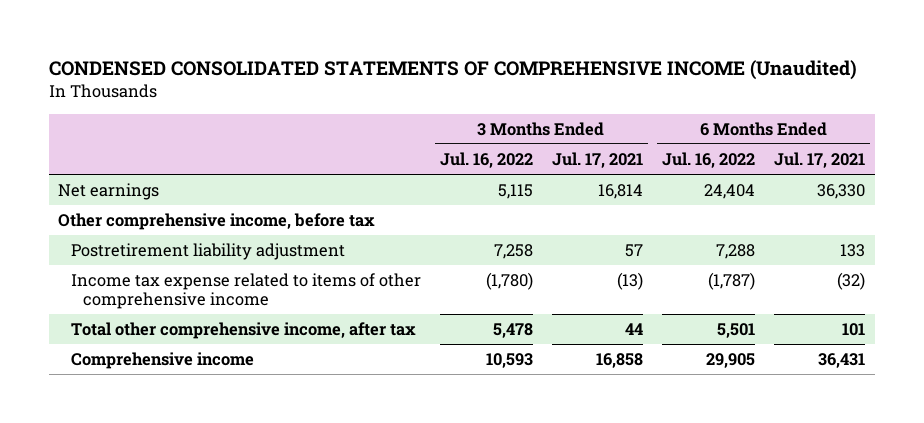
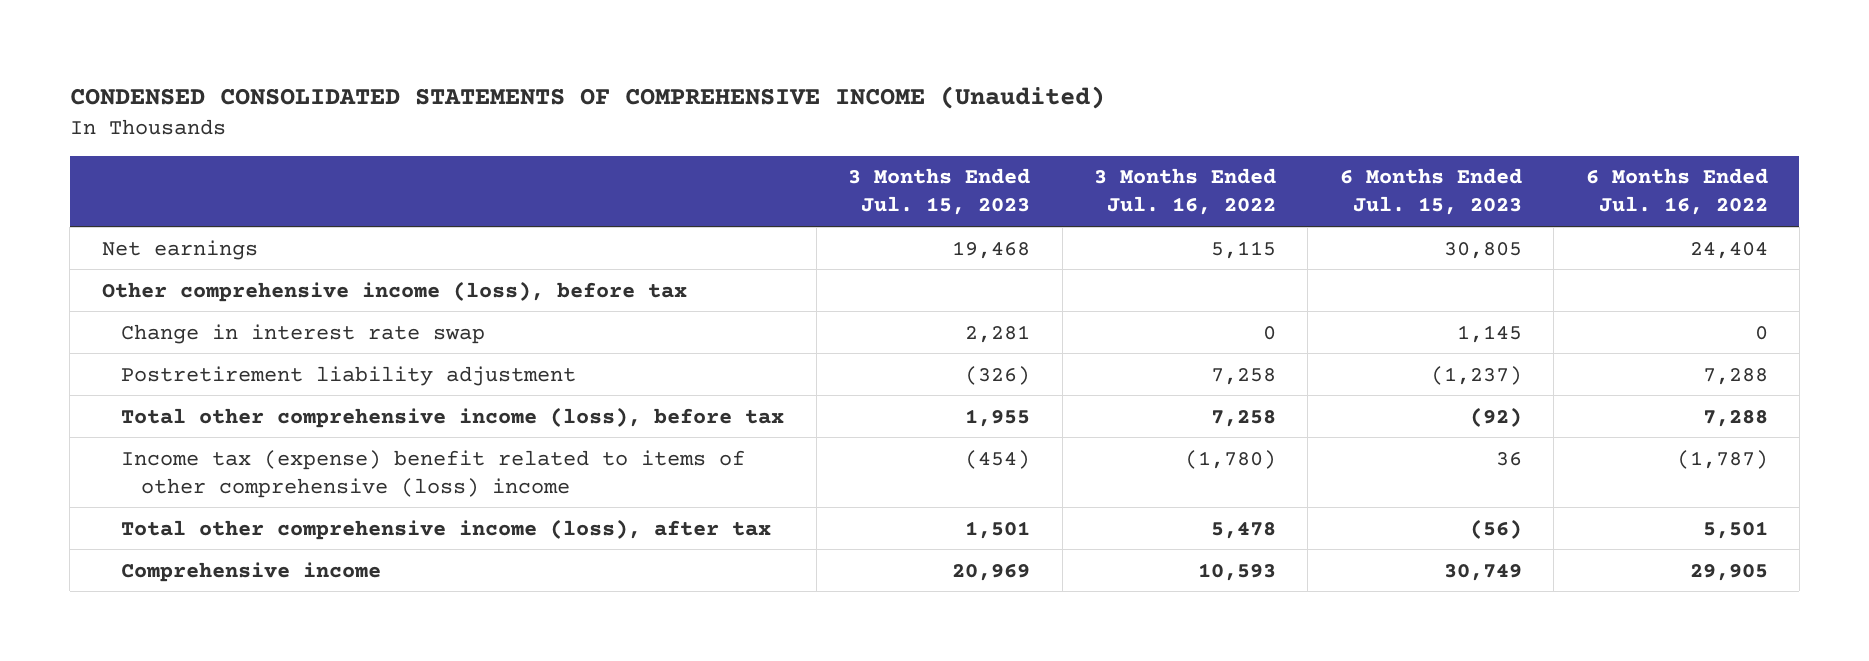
- | 3 Months Ended Jul. 16, 2022 | 3 Months Ended Jul. 17, 2021 | 6 Months Ended Jul. 16, 2022 | 6 Months Ended Jul. 17, 2021
+ | 3 Months Ended Jul. 15, 2023 | 3 Months Ended Jul. 16, 2022 | 6 Months Ended Jul. 15, 2023 | 6 Months Ended Jul. 16, 2022
- Other comprehensive income, before tax
+ Other comprehensive income (loss), before tax
+ Change in interest rate swap | 2,281 | 0 | 1,145 | 0
- Income tax expense related to items of other comprehensive income | (1,780) | (13) | (1,787) | (32)
- Total other comprehensive income, after tax | 5,478 | 44 | 5,501 | 101
+ Total other comprehensive income (loss), before tax | 1,955 | 7,258 | (92) | 7,288
+ Income tax (expense) benefit related to items of other comprehensive (loss) income | (454) | (1,780) | 36 | (1,787)
+ Total other comprehensive income (loss), after tax | 1,501 | 5,478 | (56) | 5,501

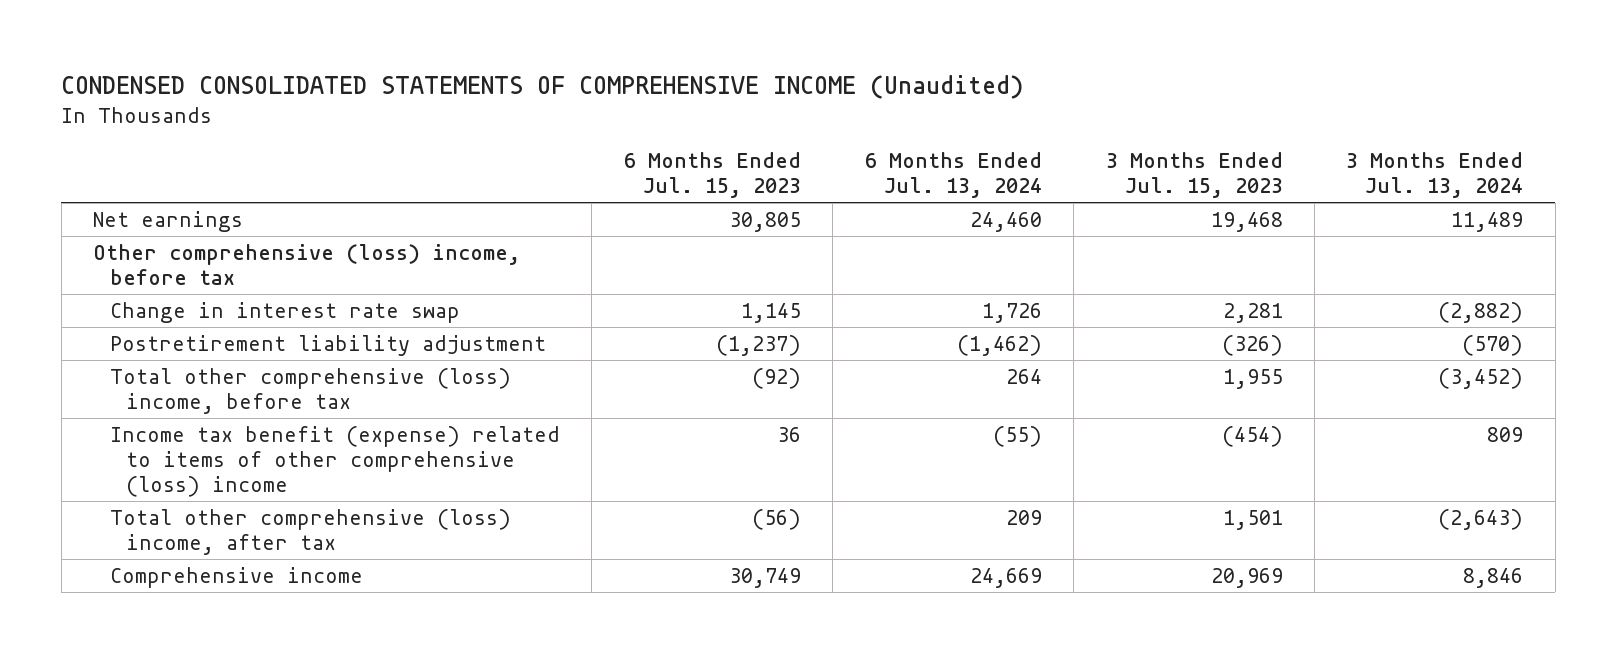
- | 3 Months Ended Jul. 15, 2023 | 3 Months Ended Jul. 16, 2022 | 6 Months Ended Jul. 15, 2023 | 6 Months Ended Jul. 16, 2022
+ | 6 Months Ended Jul. 15, 2023 | 6 Months Ended Jul. 13, 2024 | 3 Months Ended Jul. 15, 2023 | 3 Months Ended Jul. 13, 2024
- Other comprehensive income (loss), before tax
+ Other comprehensive (loss) income, before tax
- Total other comprehensive income (loss), before tax | 1,955 | 7,258 | (92) | 7,288
- Income tax (expense) benefit related to items of other comprehensive (loss) income | (454) | (1,780) | 36 | (1,787)
- Total other comprehensive income (loss), after tax | 1,501 | 5,478 | (56) | 5,501
+ Total other comprehensive (loss) income, before tax | (92) | 264 | 1,955 | (3,452)
+ Income tax benefit (expense) related to items of other comprehensive (loss) income | 36 | (55) | (454) | 809
+ Total other comprehensive (loss) income, after tax | (56) | 209 | 1,501 | (2,643)

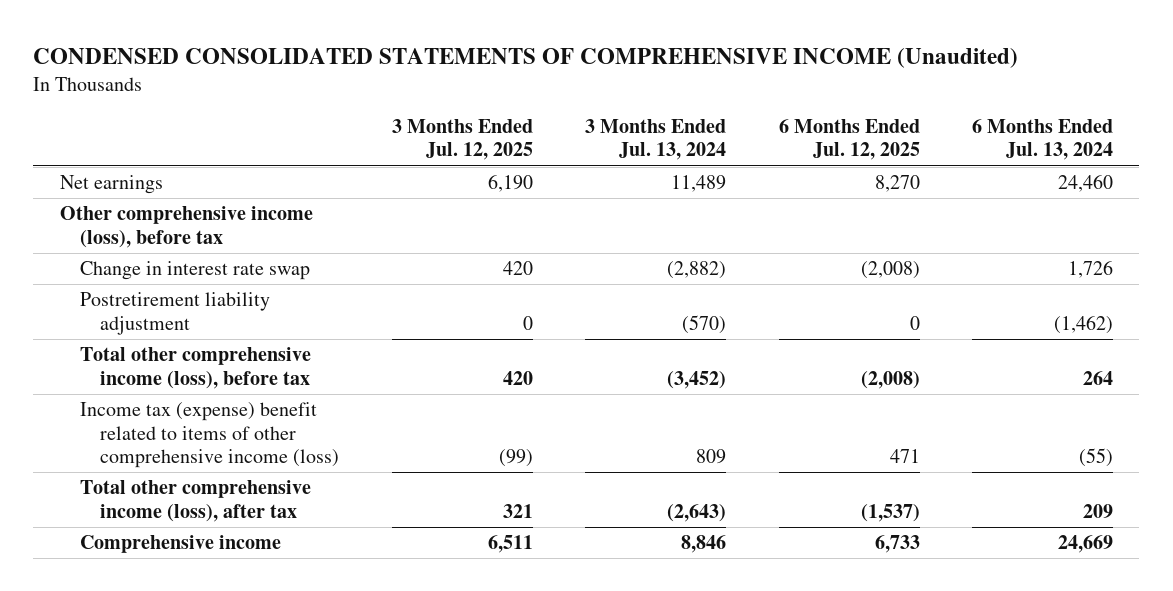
- | 6 Months Ended Jul. 15, 2023 | 6 Months Ended Jul. 13, 2024 | 3 Months Ended Jul. 15, 2023 | 3 Months Ended Jul. 13, 2024
+ | 3 Months Ended Jul. 12, 2025 | 3 Months Ended Jul. 13, 2024 | 6 Months Ended Jul. 12, 2025 | 6 Months Ended Jul. 13, 2024
- Other comprehensive (loss) income, before tax
+ Other comprehensive income (loss), before tax
- Total other comprehensive (loss) income, before tax | (92) | 264 | 1,955 | (3,452)
- Income tax benefit (expense) related to items of other comprehensive (loss) income | 36 | (55) | (454) | 809
- Total other comprehensive (loss) income, after tax | (56) | 209 | 1,501 | (2,643)
+ Total other comprehensive income (loss), before tax | 420 | (3,452) | (2,008) | 264
+ Income tax (expense) benefit related to items of other comprehensive income (loss) | (99) | 809 | 471 | (55)
+ Total other comprehensive income (loss), after tax | 321 | (2,643) | (1,537) | 209

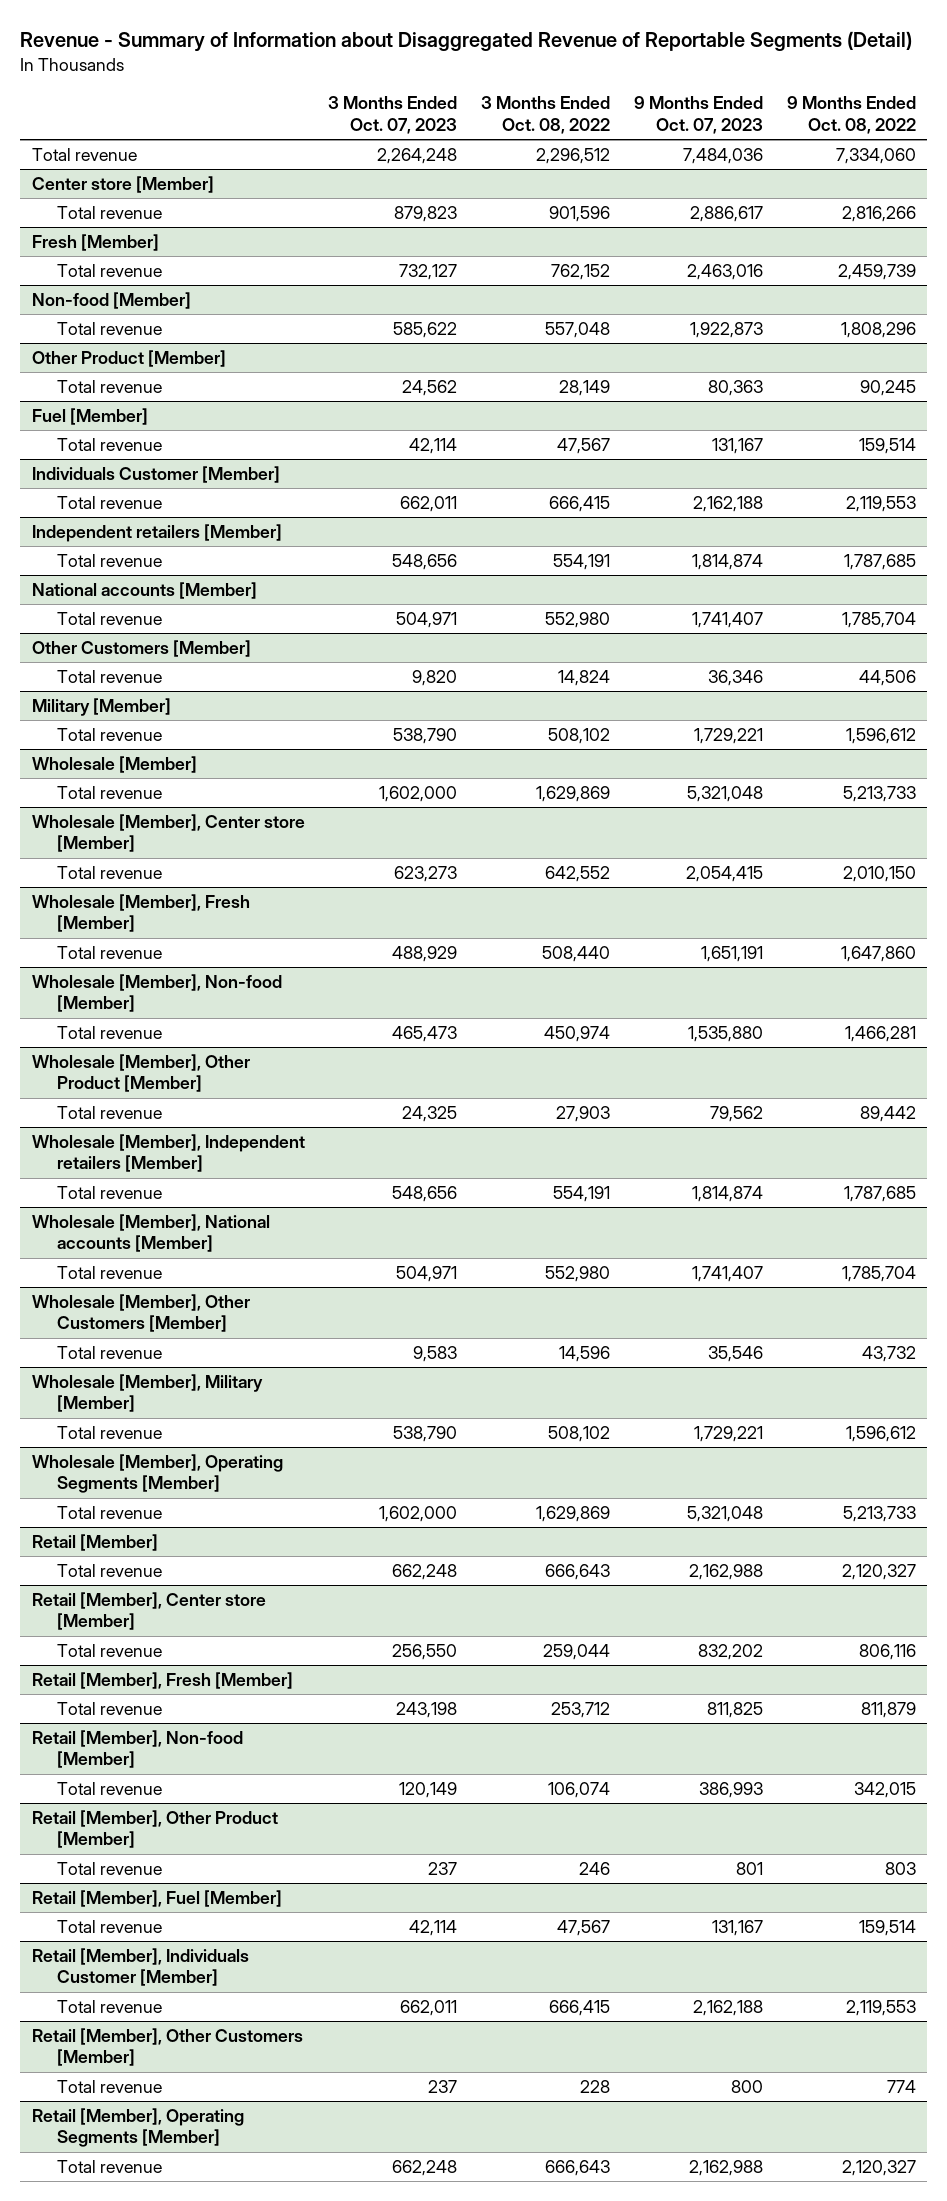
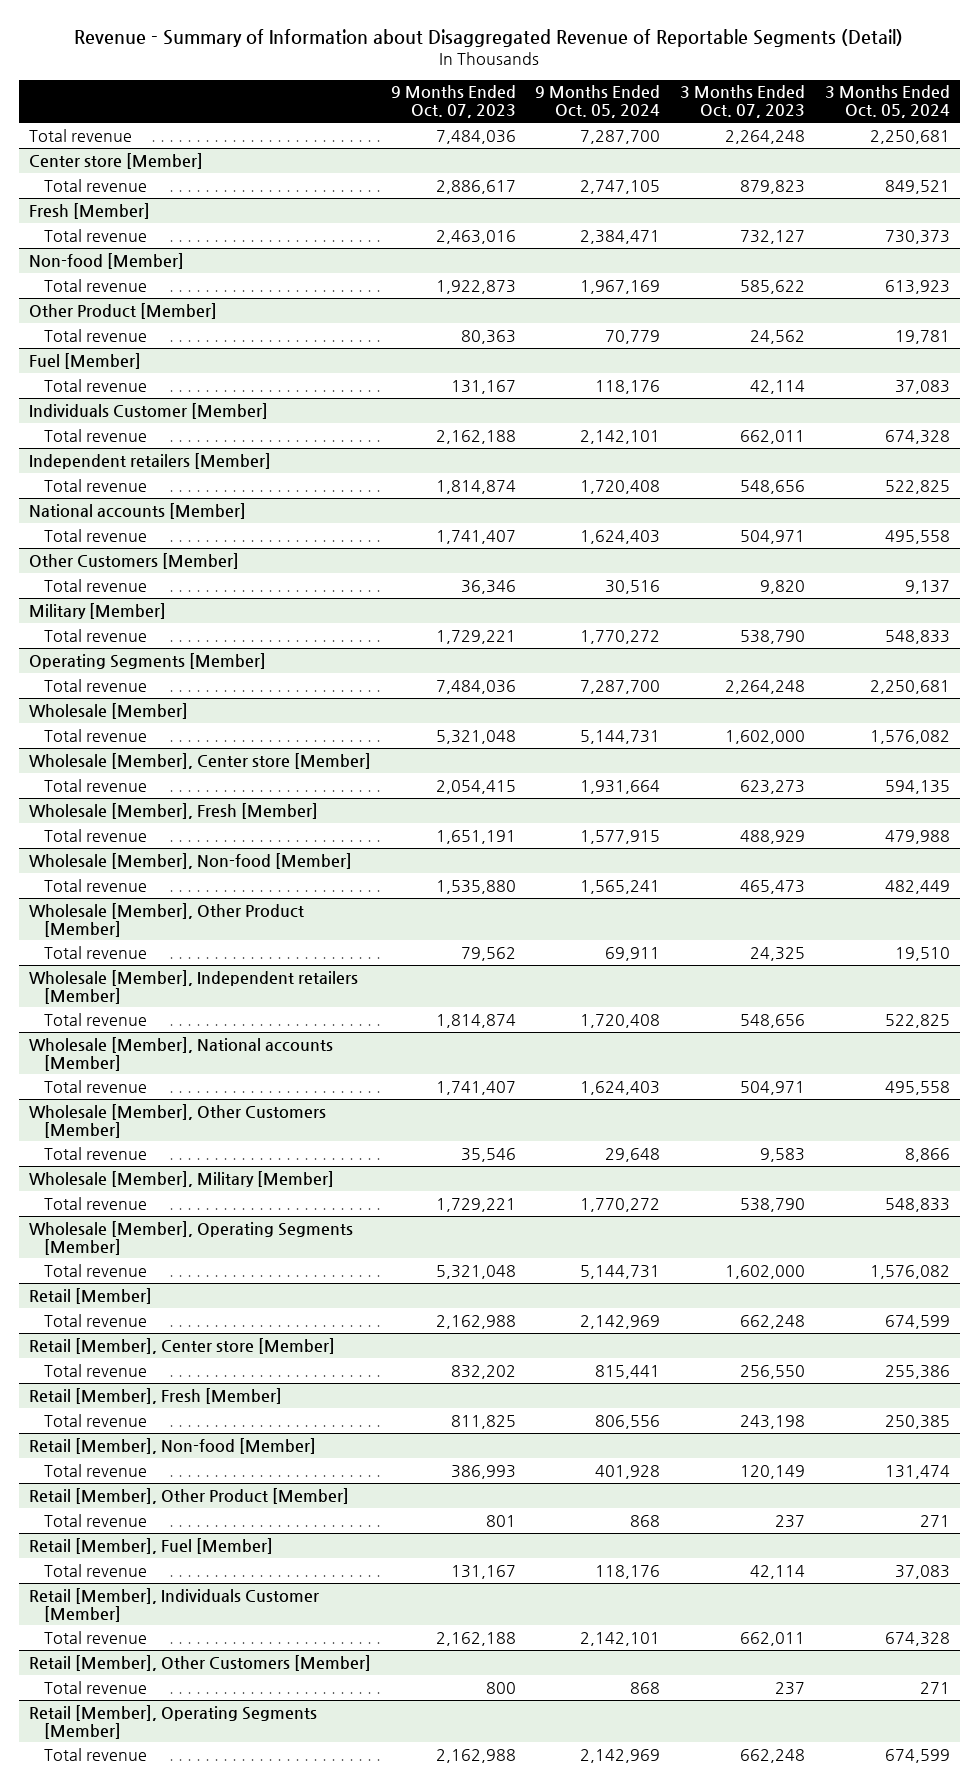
- | 3 Months Ended Oct. 07, 2023 | 3 Months Ended Oct. 08, 2022 | 9 Months Ended Oct. 07, 2023 | 9 Months Ended Oct. 08, 2022
+ | 9 Months Ended Oct. 07, 2023 | 9 Months Ended Oct. 05, 2024 | 3 Months Ended Oct. 07, 2023 | 3 Months Ended Oct. 05, 2024
+ Operating Segments [Member]
+ Total revenue | 7,484,036 | 7,287,700 | 2,264,248 | 2,250,681

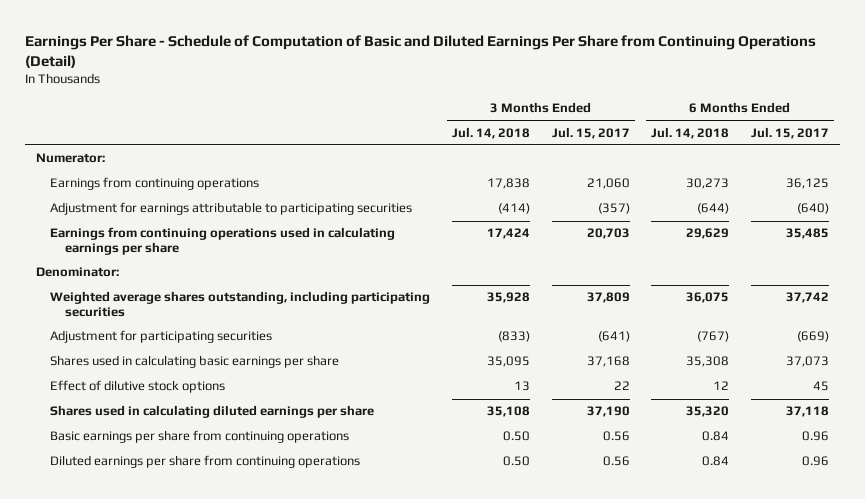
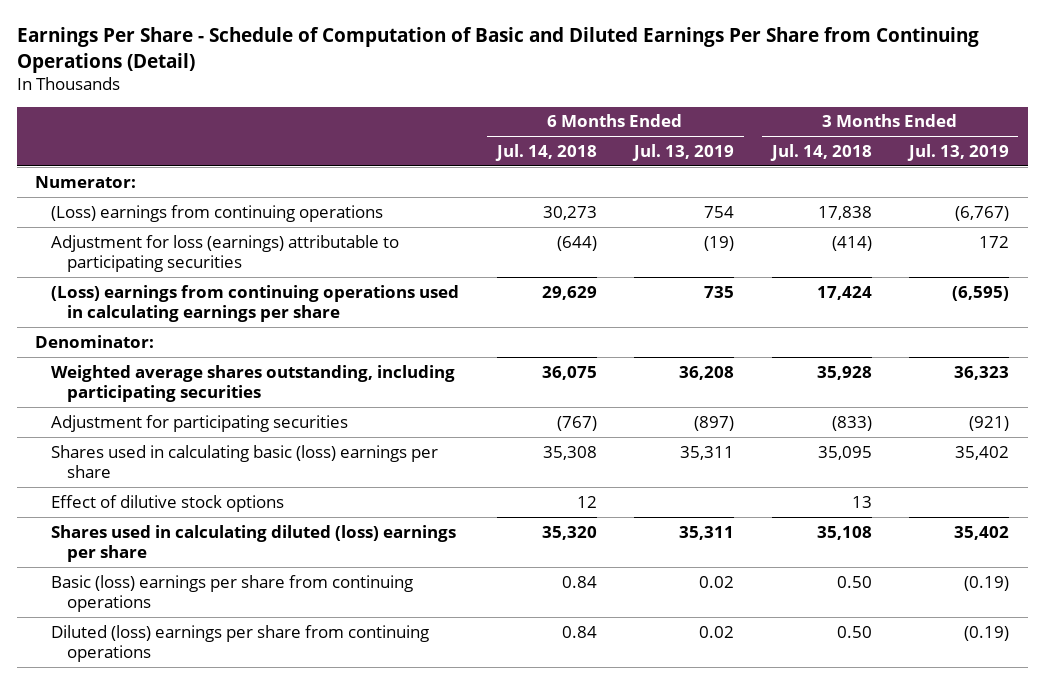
- | 3 Months Ended Jul. 14, 2018 | 3 Months Ended Jul. 15, 2017 | 6 Months Ended Jul. 14, 2018 | 6 Months Ended Jul. 15, 2017
+ | 6 Months Ended Jul. 14, 2018 | 6 Months Ended Jul. 13, 2019 | 3 Months Ended Jul. 14, 2018 | 3 Months Ended Jul. 13, 2019
- Earnings from continuing operations | 17,838 | 21,060 | 30,273 | 36,125
- Adjustment for earnings attributable to participating securities | (414) | (357) | (644) | (640)
- Earnings from continuing operations used in calculating earnings per share | 17,424 | 20,703 | 29,629 | 35,485
+ (Loss) earnings from continuing operations | 30,273 | 754 | 17,838 | (6,767)
+ Adjustment for loss (earnings) attributable to participating securities | (644) | (19) | (414) | 172
+ (Loss) earnings from continuing operations used in calculating earnings per share | 29,629 | 735 | 17,424 | (6,595)
- Shares used in calculating basic earnings per share | 35,095 | 37,168 | 35,308 | 37,073
+ Shares used in calculating basic (loss) earnings per share | 35,308 | 35,311 | 35,095 | 35,402
- Shares used in calculating diluted earnings per share | 35,108 | 37,190 | 35,320 | 37,118
- Basic earnings per share from continuing operations | 0.50 | 0.56 | 0.84 | 0.96
- Diluted earnings per share from continuing operations | 0.50 | 0.56 | 0.84 | 0.96
+ Shares used in calculating diluted (loss) earnings per share | 35,320 | 35,311 | 35,108 | 35,402
+ Basic (loss) earnings per share from continuing operations | 0.84 | 0.02 | 0.50 | (0.19)
+ Diluted (loss) earnings per share from continuing operations | 0.84 | 0.02 | 0.50 | (0.19)

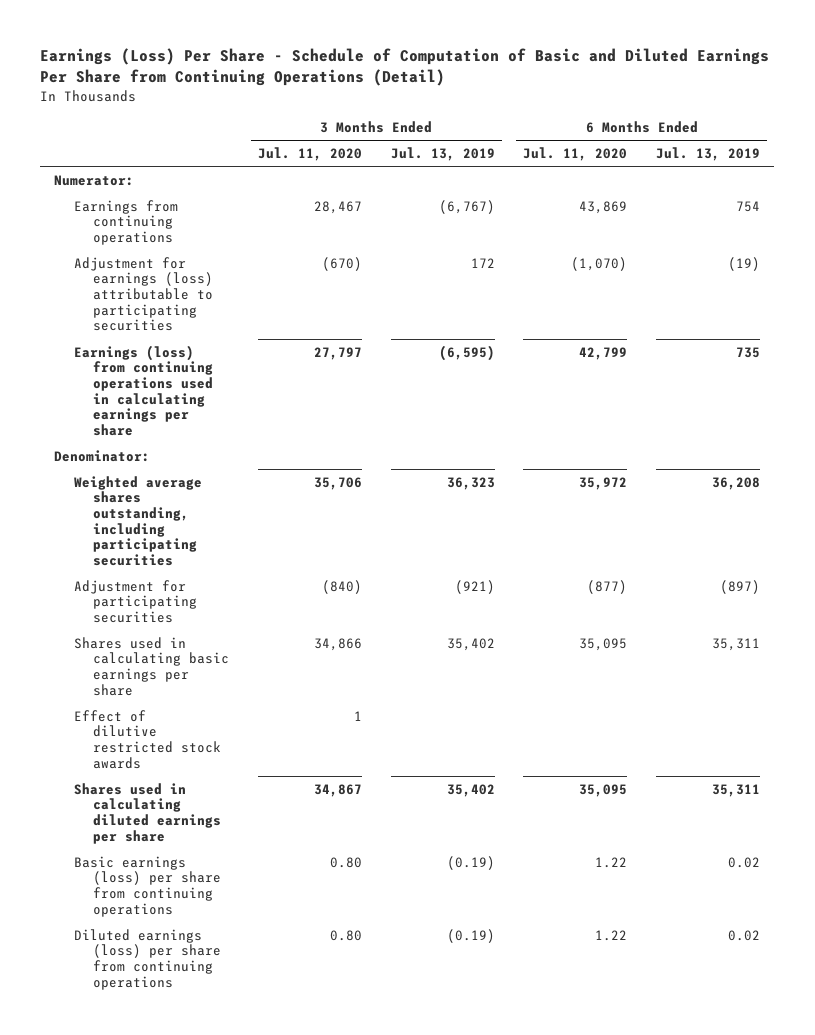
- Earnings Per Share - Schedule of Computation of Basic and Diluted Earnings Per Share from Continuing Operations (Detail)
+ Earnings (Loss) Per Share - Schedule of Computation of Basic and Diluted Earnings Per Share from Continuing Operations (Detail)
- | 6 Months Ended Jul. 14, 2018 | 6 Months Ended Jul. 13, 2019 | 3 Months Ended Jul. 14, 2018 | 3 Months Ended Jul. 13, 2019
+ | 3 Months Ended Jul. 11, 2020 | 3 Months Ended Jul. 13, 2019 | 6 Months Ended Jul. 11, 2020 | 6 Months Ended Jul. 13, 2019
- (Loss) earnings from continuing operations | 30,273 | 754 | 17,838 | (6,767)
- Adjustment for loss (earnings) attributable to participating securities | (644) | (19) | (414) | 172
- (Loss) earnings from continuing operations used in calculating earnings per share | 29,629 | 735 | 17,424 | (6,595)
+ Earnings from continuing operations | 28,467 | (6,767) | 43,869 | 754
+ Adjustment for earnings (loss) attributable to participating securities | (670) | 172 | (1,070) | (19)
+ Earnings (loss) from continuing operations used in calculating earnings per share | 27,797 | (6,595) | 42,799 | 735
- Shares used in calculating basic (loss) earnings per share | 35,308 | 35,311 | 35,095 | 35,402
- Effect of dilutive stock options | 12 | | 13 |
- Shares used in calculating diluted (loss) earnings per share | 35,320 | 35,311 | 35,108 | 35,402
- Basic (loss) earnings per share from continuing operations | 0.84 | 0.02 | 0.50 | (0.19)
- Diluted (loss) earnings per share from continuing operations | 0.84 | 0.02 | 0.50 | (0.19)
+ Shares used in calculating basic earnings per share | 34,866 | 35,402 | 35,095 | 35,311
+ Effect of dilutive restricted stock awards | 1 | | |
+ Shares used in calculating diluted earnings per share | 34,867 | 35,402 | 35,095 | 35,311
+ Basic earnings (loss) per share from continuing operations | 0.80 | (0.19) | 1.22 | 0.02
+ Diluted earnings (loss) per share from continuing operations | 0.80 | (0.19) | 1.22 | 0.02

